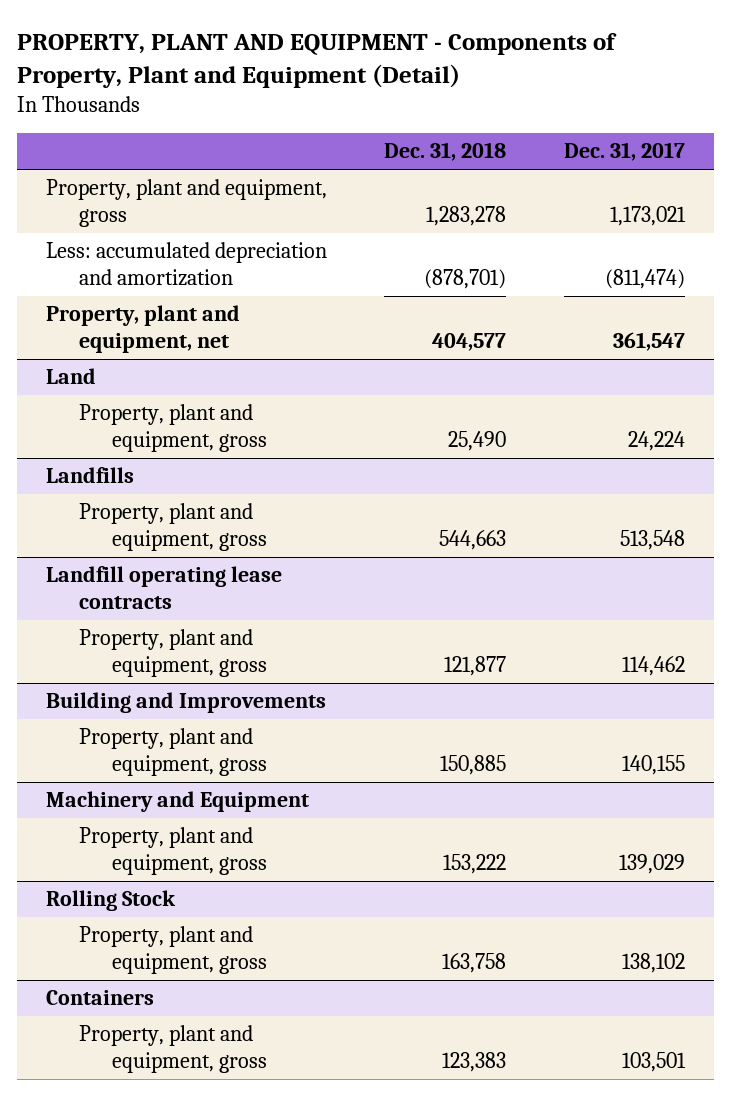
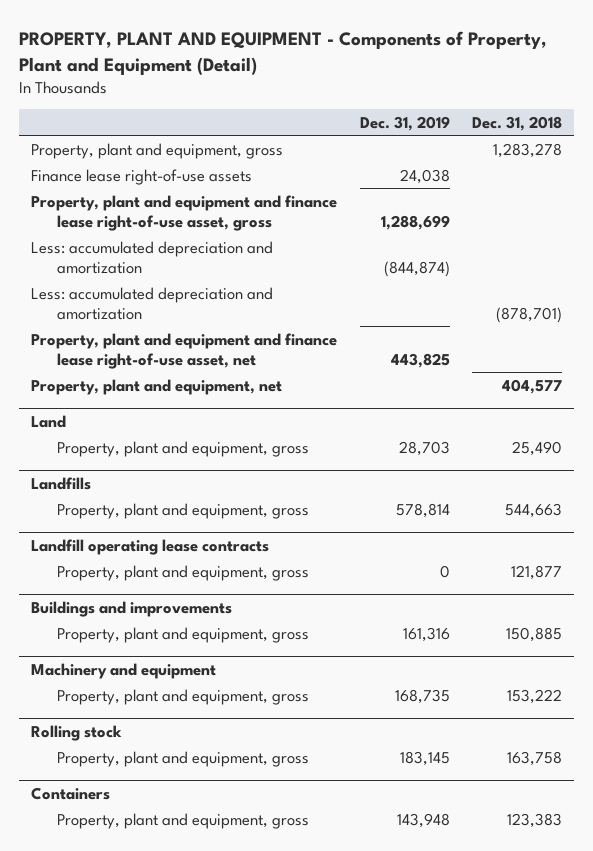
- | Dec. 31, 2018 | Dec. 31, 2017
+ | Dec. 31, 2019 | Dec. 31, 2018
+ Finance lease right-of-use assets | 24,038 |
+ Property, plant and equipment and finance lease right-of-use asset, gross | 1,288,699 |
+ Less: accumulated depreciation and amortization | (844,874) |
+ Property, plant and equipment and finance lease right-of-use asset, net | 443,825 |
- Building and Improvements
+ Buildings and improvements
- Machinery and Equipment
+ Machinery and equipment
- Rolling Stock
+ Rolling stock

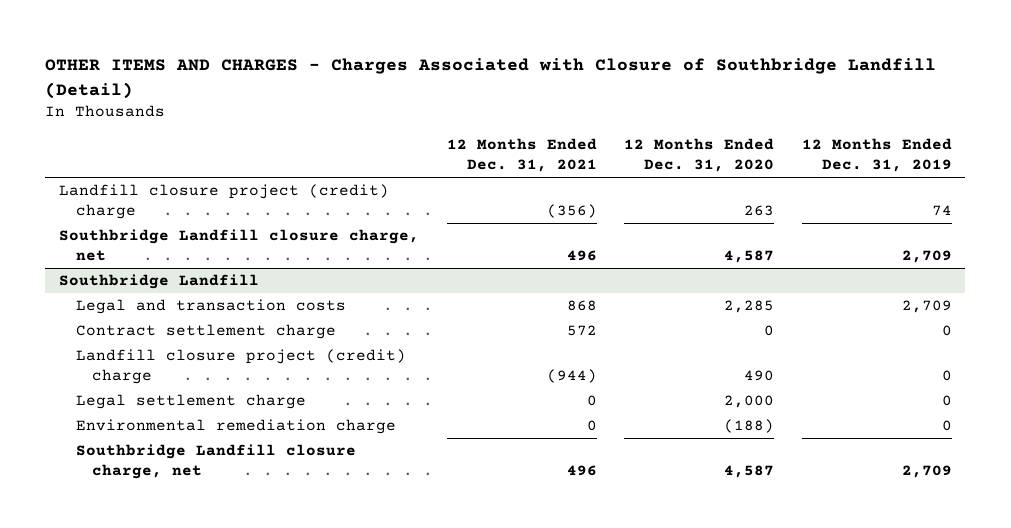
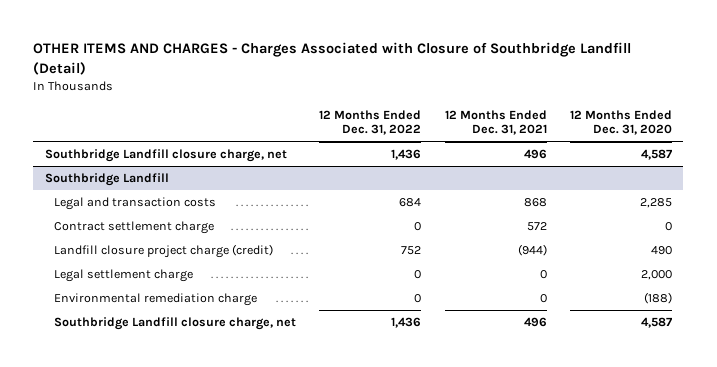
- | 12 Months Ended Dec. 31, 2021 | 12 Months Ended Dec. 31, 2020 | 12 Months Ended Dec. 31, 2019
+ | 12 Months Ended Dec. 31, 2022 | 12 Months Ended Dec. 31, 2021 | 12 Months Ended Dec. 31, 2020
- Landfill closure project (credit) charge | (356) | 263 | 74
@ Southbridge Landfill
- Landfill closure project (credit) charge | (944) | 490 | 0
+ Landfill closure project charge (credit) | 752 | (944) | 490

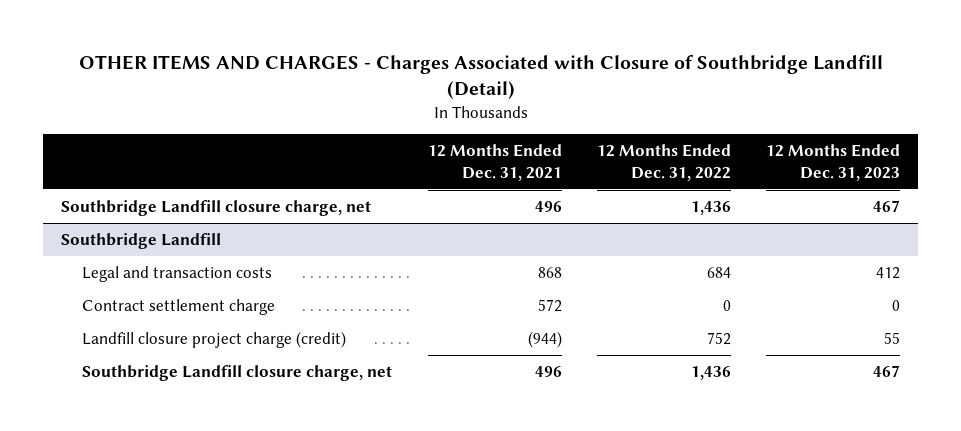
- | 12 Months Ended Dec. 31, 2022 | 12 Months Ended Dec. 31, 2021 | 12 Months Ended Dec. 31, 2020
+ | 12 Months Ended Dec. 31, 2021 | 12 Months Ended Dec. 31, 2022 | 12 Months Ended Dec. 31, 2023
@ Southbridge Landfill
- Legal settlement charge | 0 | 0 | 2,000
- Environmental remediation charge | 0 | 0 | (188)

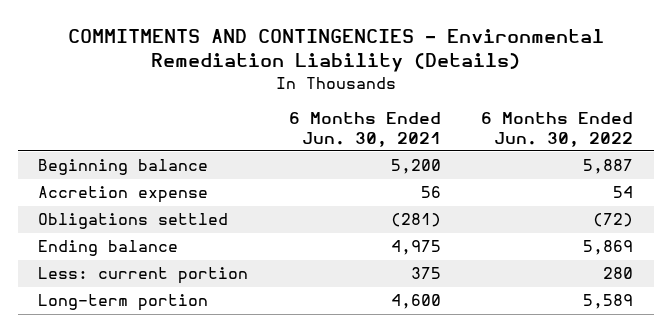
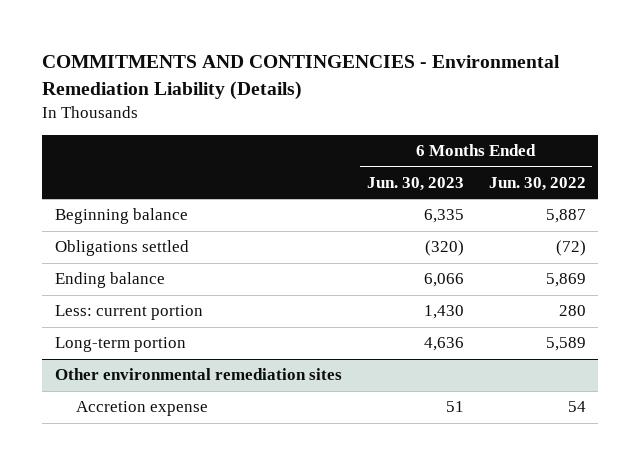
- | 6 Months Ended Jun. 30, 2021 | 6 Months Ended Jun. 30, 2022
+ | 6 Months Ended Jun. 30, 2023 | 6 Months Ended Jun. 30, 2022
- Accretion expense | 56 | 54
+ Other environmental remediation sites
+ Accretion expense | 51 | 54

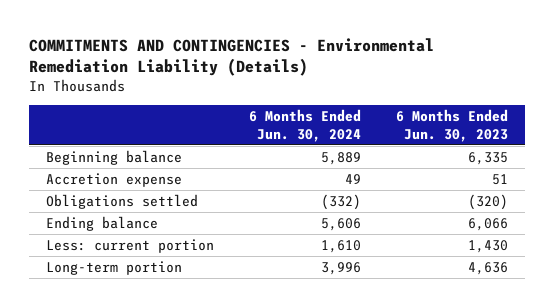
- | 6 Months Ended Jun. 30, 2023 | 6 Months Ended Jun. 30, 2022
+ | 6 Months Ended Jun. 30, 2024 | 6 Months Ended Jun. 30, 2023
+ Accretion expense | 49 | 51
- Other environmental remediation sites
- Accretion expense | 51 | 54

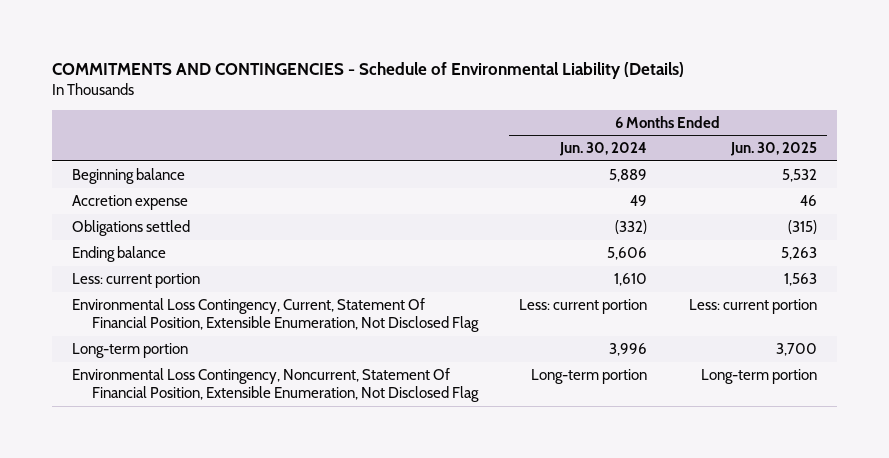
- COMMITMENTS AND CONTINGENCIES - Environmental Remediation Liability (Details)
+ COMMITMENTS AND CONTINGENCIES - Schedule of Environmental Liability (Details)
- | 6 Months Ended Jun. 30, 2024 | 6 Months Ended Jun. 30, 2023
+ | 6 Months Ended Jun. 30, 2024 | 6 Months Ended Jun. 30, 2025
+ Environmental Loss Contingency, Current, Statement Of Financial Position, Extensible Enumeration, Not Disclosed Flag | Less: current portion | Less: current portion
+ Environmental Loss Contingency, Noncurrent, Statement Of Financial Position, Extensible Enumeration, Not Disclosed Flag | Long-term portion | Long-term portion

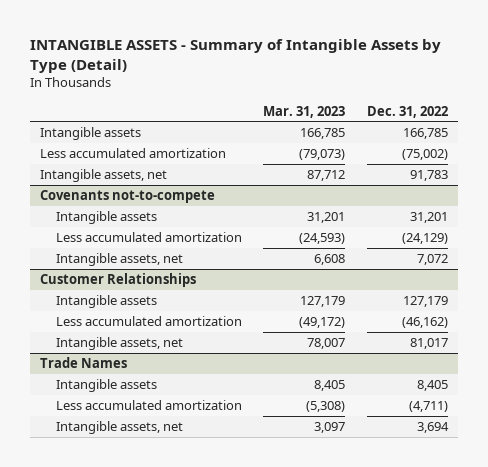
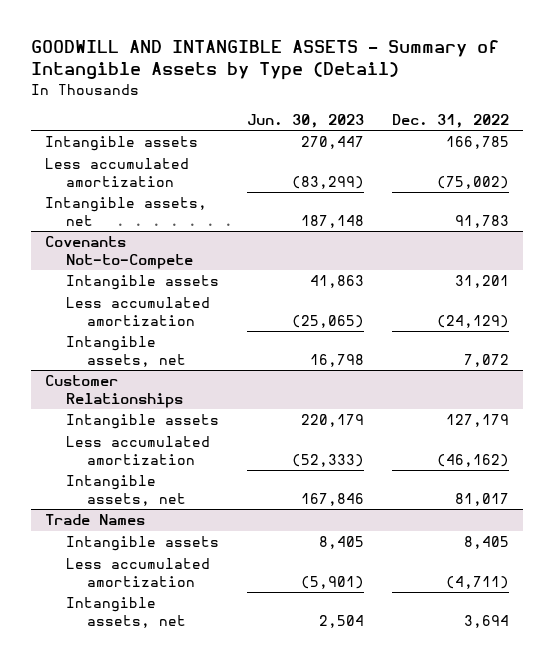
- INTANGIBLE ASSETS - Summary of Intangible Assets by Type (Detail)
+ GOODWILL AND INTANGIBLE ASSETS - Summary of Intangible Assets by Type (Detail)
- | Mar. 31, 2023 | Dec. 31, 2022
+ | Jun. 30, 2023 | Dec. 31, 2022
- Covenants not-to-compete
+ Covenants Not-to-Compete

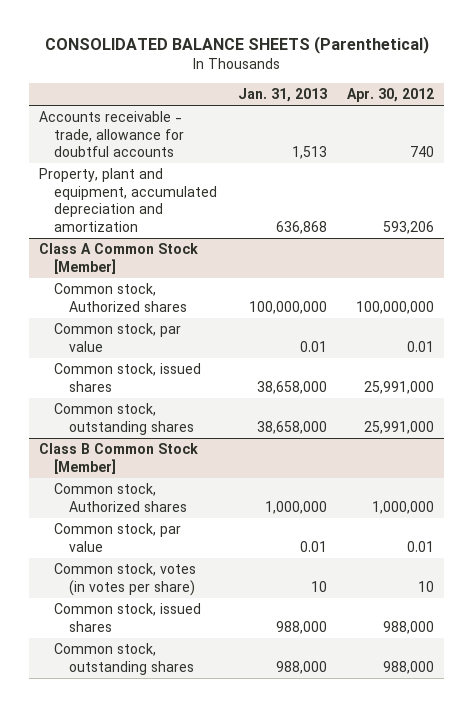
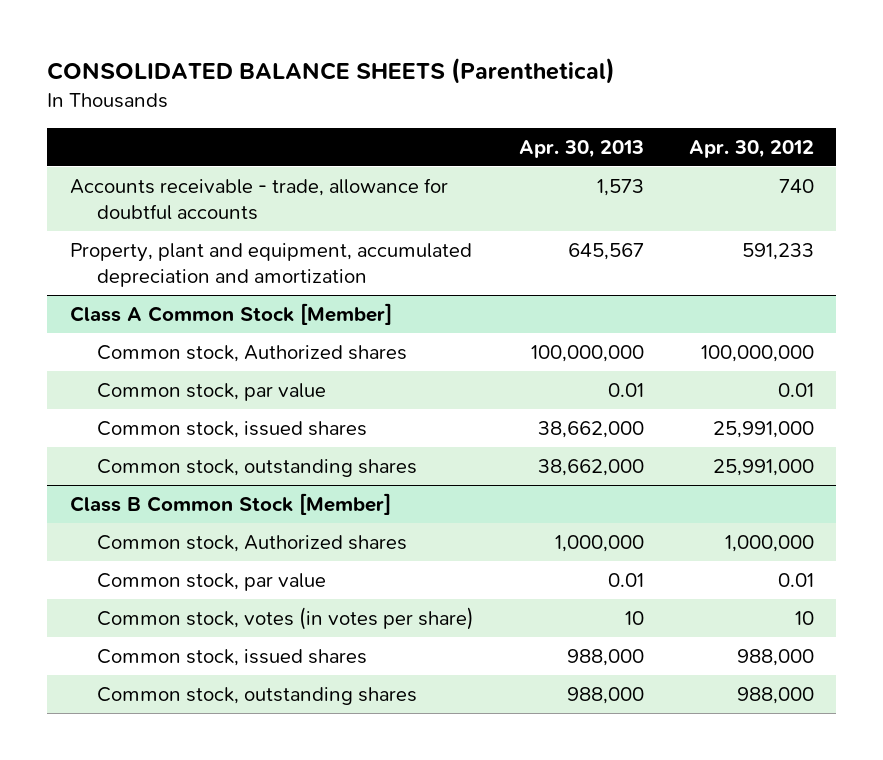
- | Jan. 31, 2013 | Apr. 30, 2012
+ | Apr. 30, 2013 | Apr. 30, 2012
- Property, plant and equipment, accumulated depreciation and amortization | 636,868 | 593,206
+ Property, plant and equipment, accumulated depreciation and amortization | 645,567 | 591,233

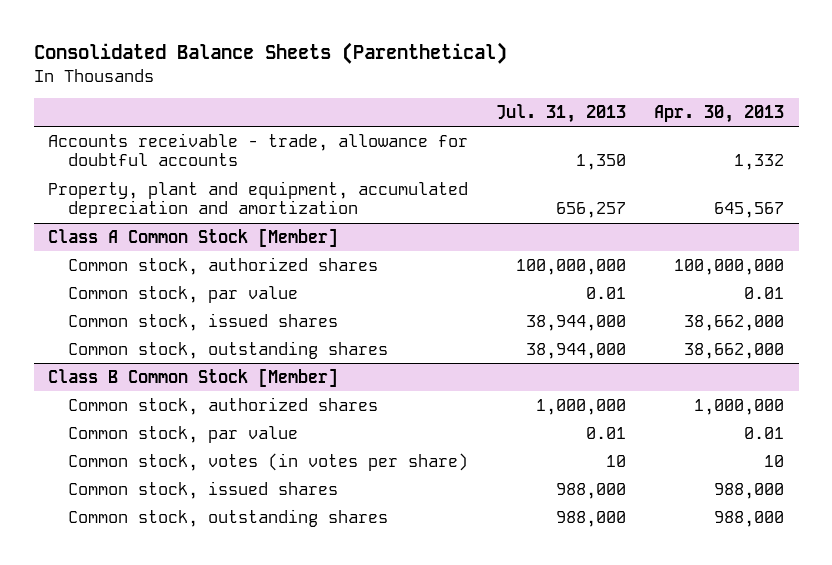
- CONSOLIDATED BALANCE SHEETS (Parenthetical)
+ Consolidated Balance Sheets (Parenthetical)
- | Apr. 30, 2013 | Apr. 30, 2012
+ | Jul. 31, 2013 | Apr. 30, 2013
- Accounts receivable - trade, allowance for doubtful accounts | 1,573 | 740
+ Accounts receivable - trade, allowance for doubtful accounts | 1,350 | 1,332
@ Class A Common Stock [Member]
- Common stock, Authorized shares | 100,000,000 | 100,000,000
+ Common stock, authorized shares | 100,000,000 | 100,000,000
@ Class B Common Stock [Member]
- Common stock, Authorized shares | 1,000,000 | 1,000,000
+ Common stock, authorized shares | 1,000,000 | 1,000,000

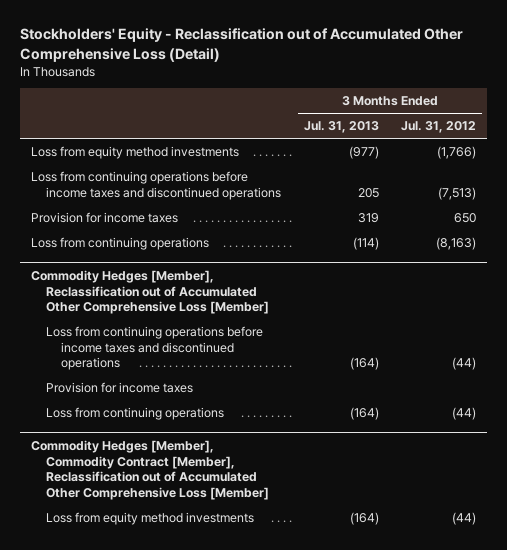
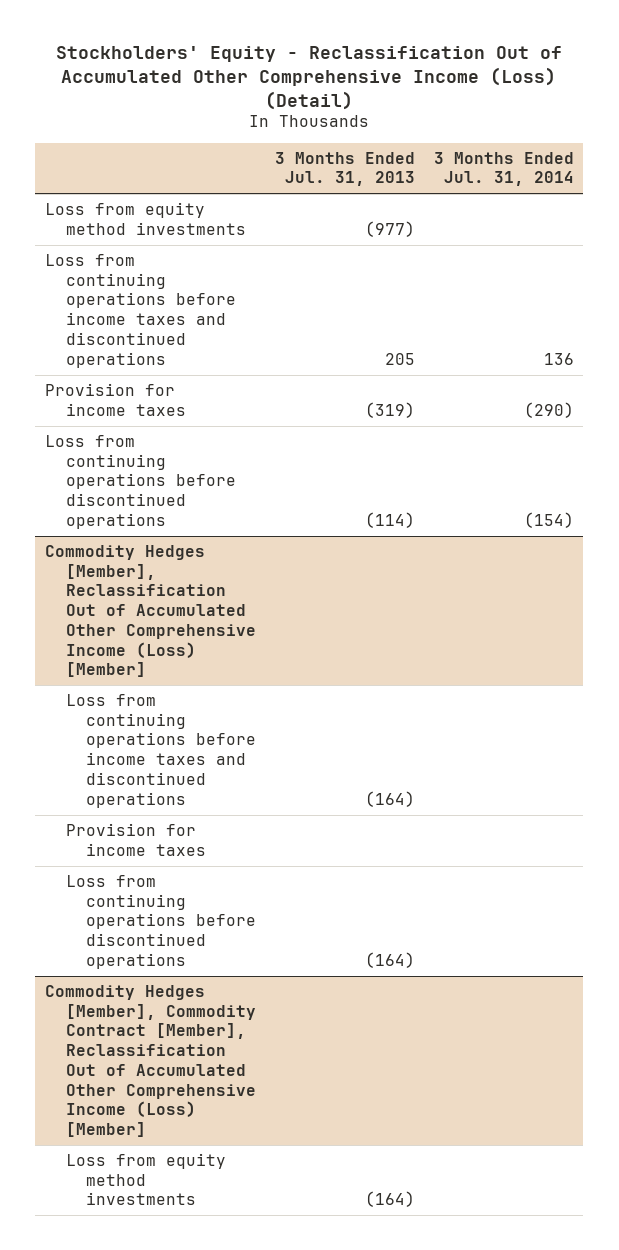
- Stockholders' Equity - Reclassification out of Accumulated Other Comprehensive Loss (Detail)
+ Stockholders' Equity - Reclassification Out of Accumulated Other Comprehensive Income (Loss) (Detail)
- | 3 Months Ended Jul. 31, 2013 | 3 Months Ended Jul. 31, 2012
+ | 3 Months Ended Jul. 31, 2013 | 3 Months Ended Jul. 31, 2014
- Provision for income taxes | 319 | 650
- Loss from continuing operations | (114) | (8,163)
- Commodity Hedges [Member], Reclassification out of Accumulated Other Comprehensive Loss [Member]
+ Provision for income taxes | (319) | (290)
+ Loss from continuing operations before discontinued operations | (114) | (154)
+ Commodity Hedges [Member], Reclassification Out of Accumulated Other Comprehensive Income (Loss) [Member]
- Loss from continuing operations | (164) | (44)
- Commodity Hedges [Member], Commodity Contract [Member], Reclassification out of Accumulated Other Comprehensive Loss [Member]
+ Loss from continuing operations before discontinued operations | (164) |
+ Commodity Hedges [Member], Commodity Contract [Member], Reclassification Out of Accumulated Other Comprehensive Income (Loss) [Member]

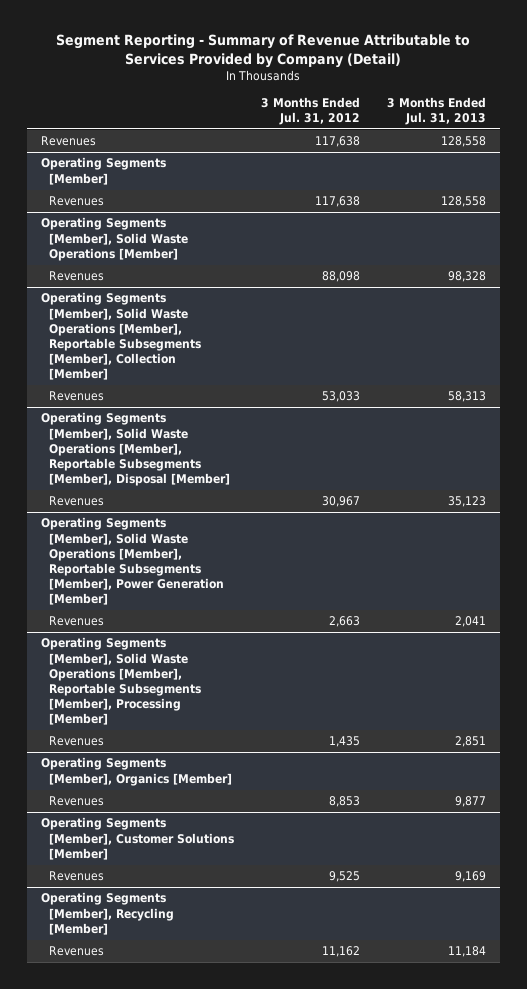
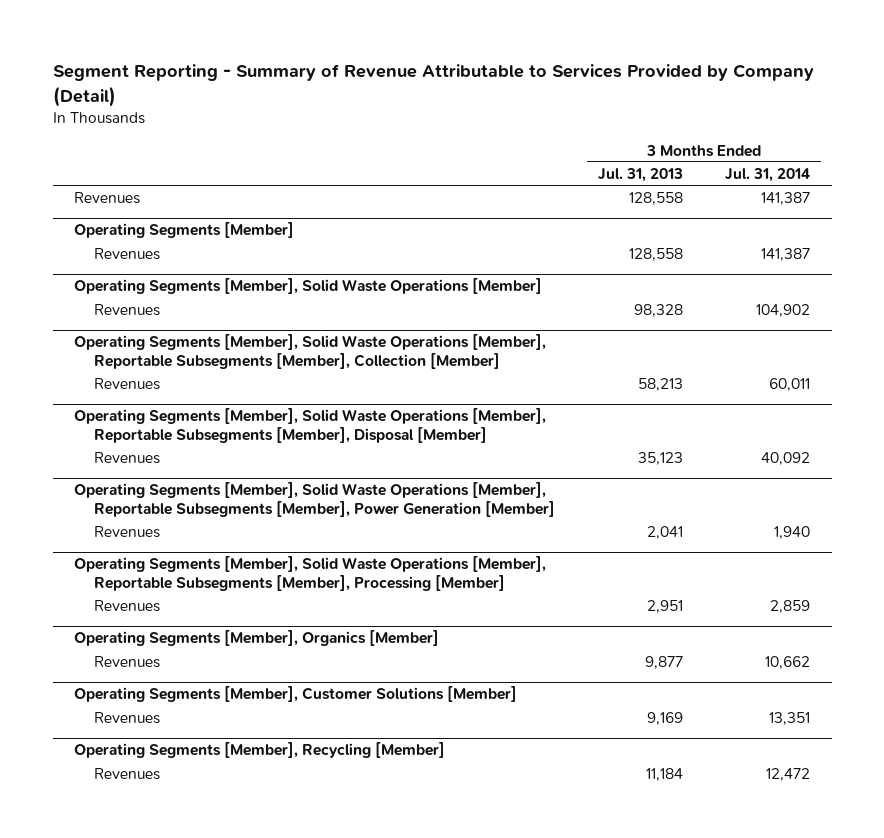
- | 3 Months Ended Jul. 31, 2012 | 3 Months Ended Jul. 31, 2013
+ | 3 Months Ended Jul. 31, 2013 | 3 Months Ended Jul. 31, 2014
@ Operating Segments [Member], Solid Waste Operations [Member], Reportable Subsegments [Member], Collection [Member]
- Revenues | 53,033 | 58,313
+ Revenues | 58,213 | 60,011
@ Operating Segments [Member], Solid Waste Operations [Member], Reportable Subsegments [Member], Processing [Member]
- Revenues | 1,435 | 2,851
+ Revenues | 2,951 | 2,859

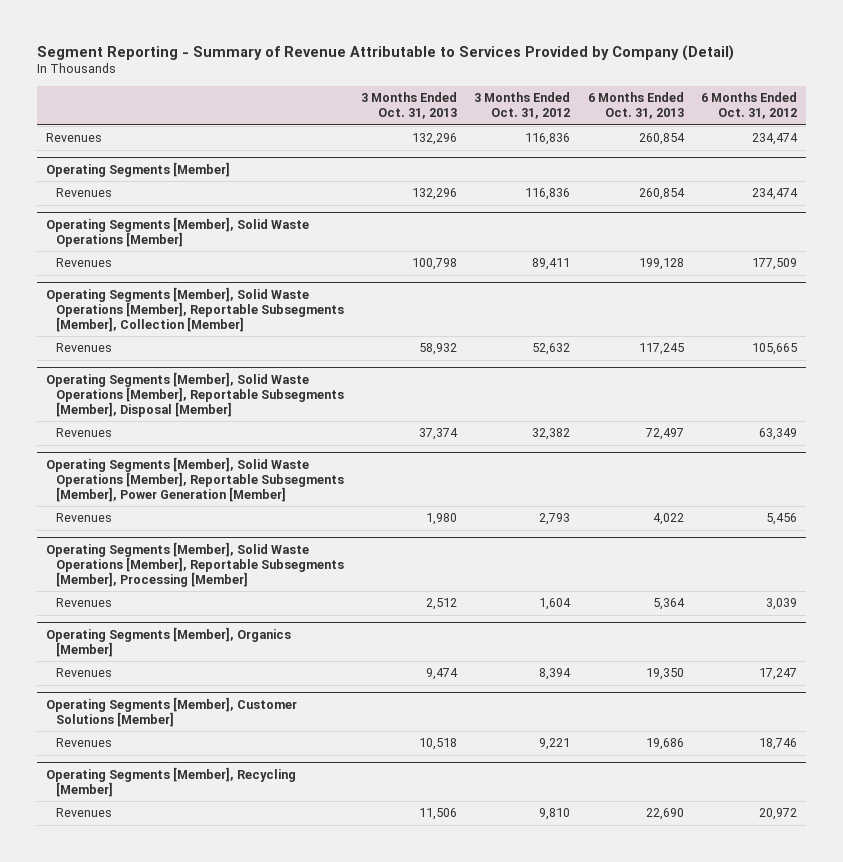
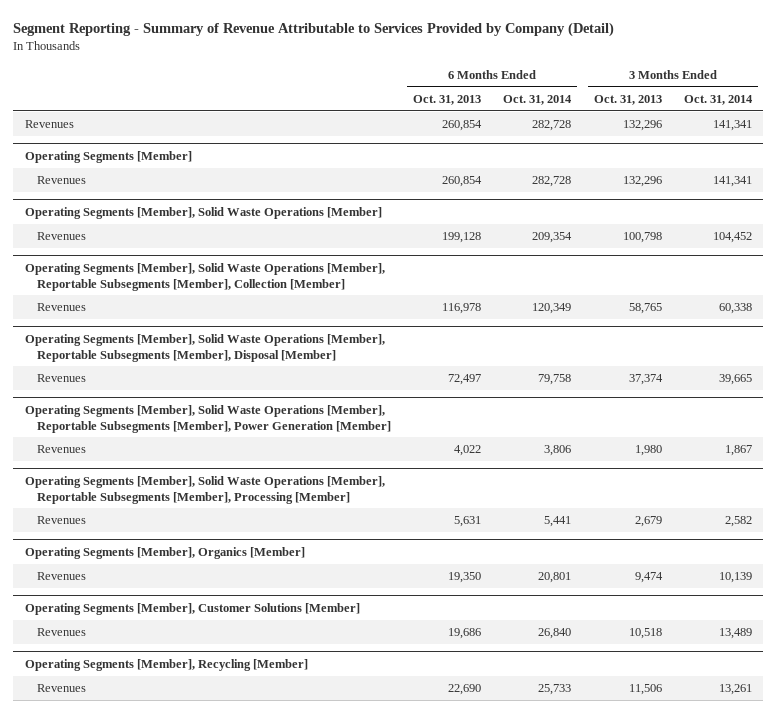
- | 3 Months Ended Oct. 31, 2013 | 3 Months Ended Oct. 31, 2012 | 6 Months Ended Oct. 31, 2013 | 6 Months Ended Oct. 31, 2012
+ | 6 Months Ended Oct. 31, 2013 | 6 Months Ended Oct. 31, 2014 | 3 Months Ended Oct. 31, 2013 | 3 Months Ended Oct. 31, 2014
@ Operating Segments [Member], Solid Waste Operations [Member], Reportable Subsegments [Member], Collection [Member]
- Revenues | 58,932 | 52,632 | 117,245 | 105,665
+ Revenues | 116,978 | 120,349 | 58,765 | 60,338
@ Operating Segments [Member], Solid Waste Operations [Member], Reportable Subsegments [Member], Processing [Member]
- Revenues | 2,512 | 1,604 | 5,364 | 3,039
+ Revenues | 5,631 | 5,441 | 2,679 | 2,582

